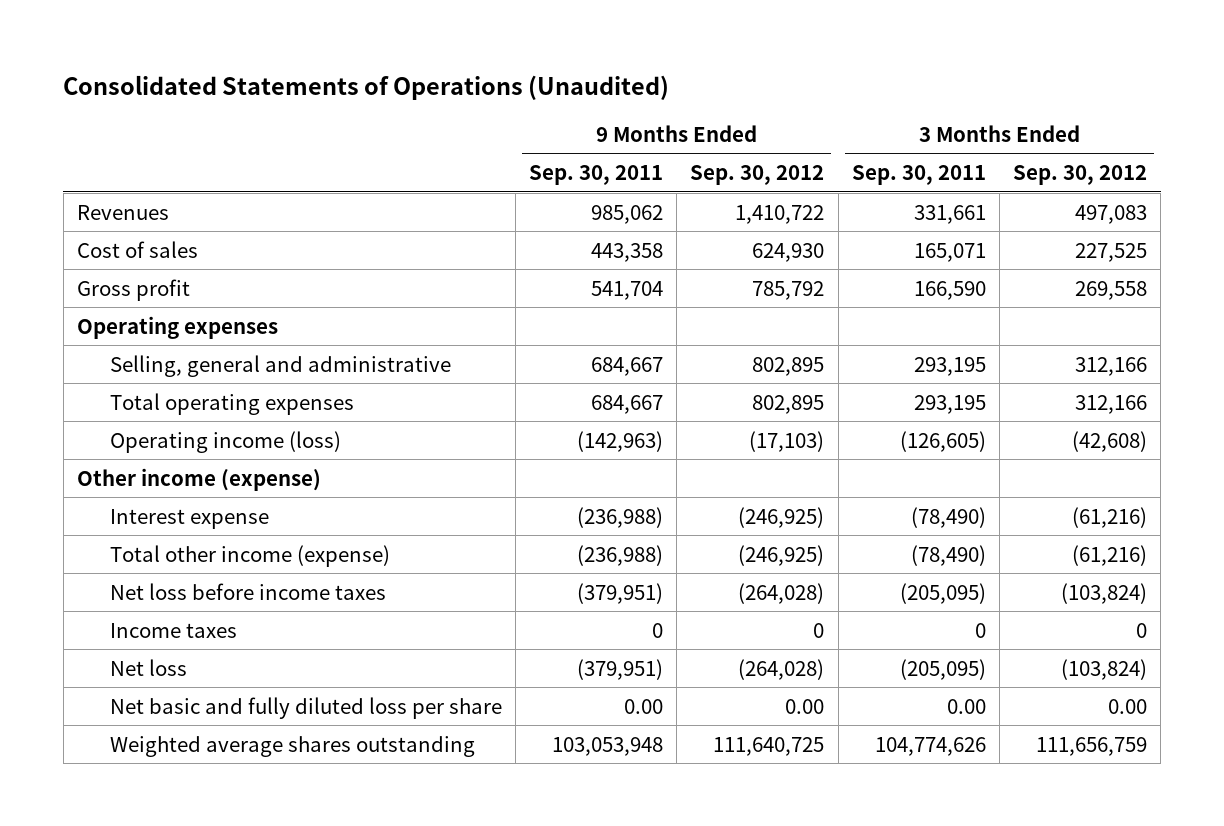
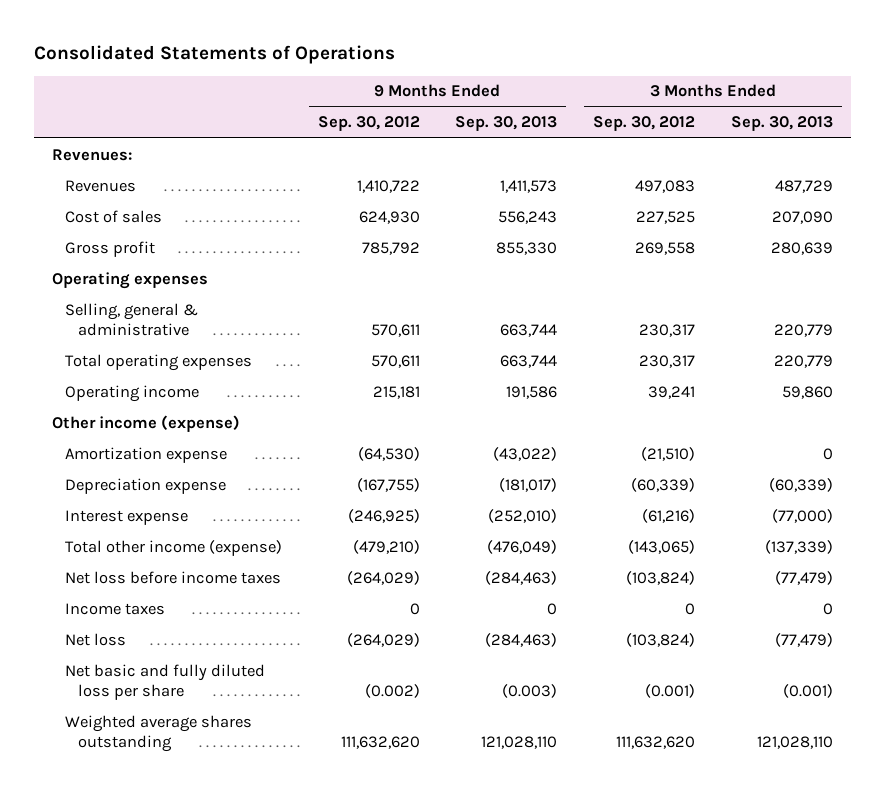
- Consolidated Statements of Operations (Unaudited)
+ Consolidated Statements of Operations
- | 9 Months Ended Sep. 30, 2011 | 9 Months Ended Sep. 30, 2012 | 3 Months Ended Sep. 30, 2011 | 3 Months Ended Sep. 30, 2012
+ | 9 Months Ended Sep. 30, 2012 | 9 Months Ended Sep. 30, 2013 | 3 Months Ended Sep. 30, 2012 | 3 Months Ended Sep. 30, 2013
+ Revenues:
- Selling, general and administrative | 684,667 | 802,895 | 293,195 | 312,166
- Total operating expenses | 684,667 | 802,895 | 293,195 | 312,166
- Operating income (loss) | (142,963) | (17,103) | (126,605) | (42,608)
+ Selling, general & administrative | 570,611 | 663,744 | 230,317 | 220,779
+ Total operating expenses | 570,611 | 663,744 | 230,317 | 220,779
+ Operating income | 215,181 | 191,586 | 39,241 | 59,860
+ Amortization expense | (64,530) | (43,022) | (21,510) | 0
+ Depreciation expense | (167,755) | (181,017) | (60,339) | (60,339)
- Total other income (expense) | (236,988) | (246,925) | (78,490) | (61,216)
- Net loss before income taxes | (379,951) | (264,028) | (205,095) | (103,824)
+ Total other income (expense) | (479,210) | (476,049) | (143,065) | (137,339)
+ Net loss before income taxes | (264,029) | (284,463) | (103,824) | (77,479)
- Net loss | (379,951) | (264,028) | (205,095) | (103,824)
- Net basic and fully diluted loss per share | 0.00 | 0.00 | 0.00 | 0.00
- Weighted average shares outstanding | 103,053,948 | 111,640,725 | 104,774,626 | 111,656,759
+ Net loss | (264,029) | (284,463) | (103,824) | (77,479)
+ Net basic and fully diluted loss per share | (0.002) | (0.003) | (0.001) | (0.001)
+ Weighted average shares outstanding | 111,632,620 | 121,028,110 | 111,632,620 | 121,028,110

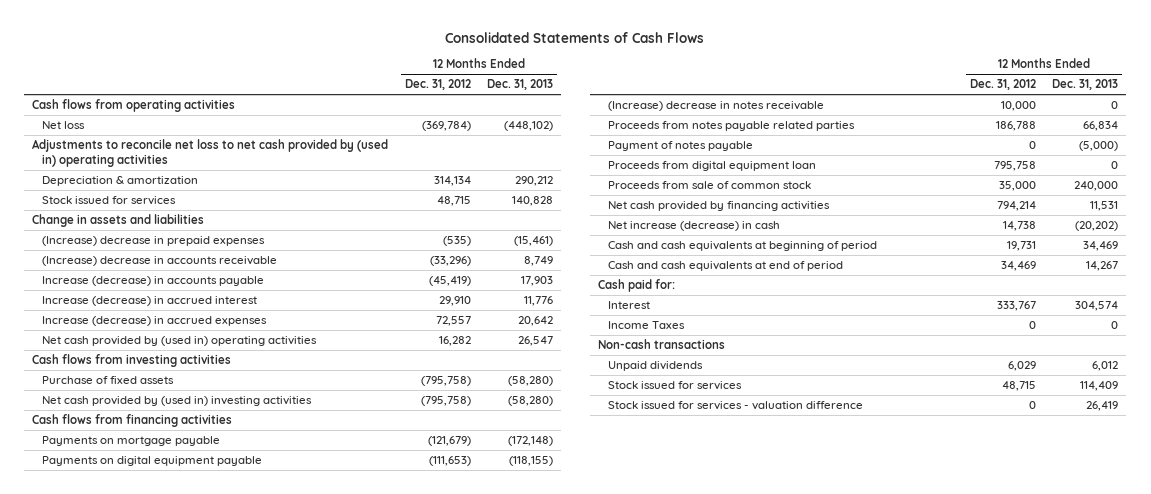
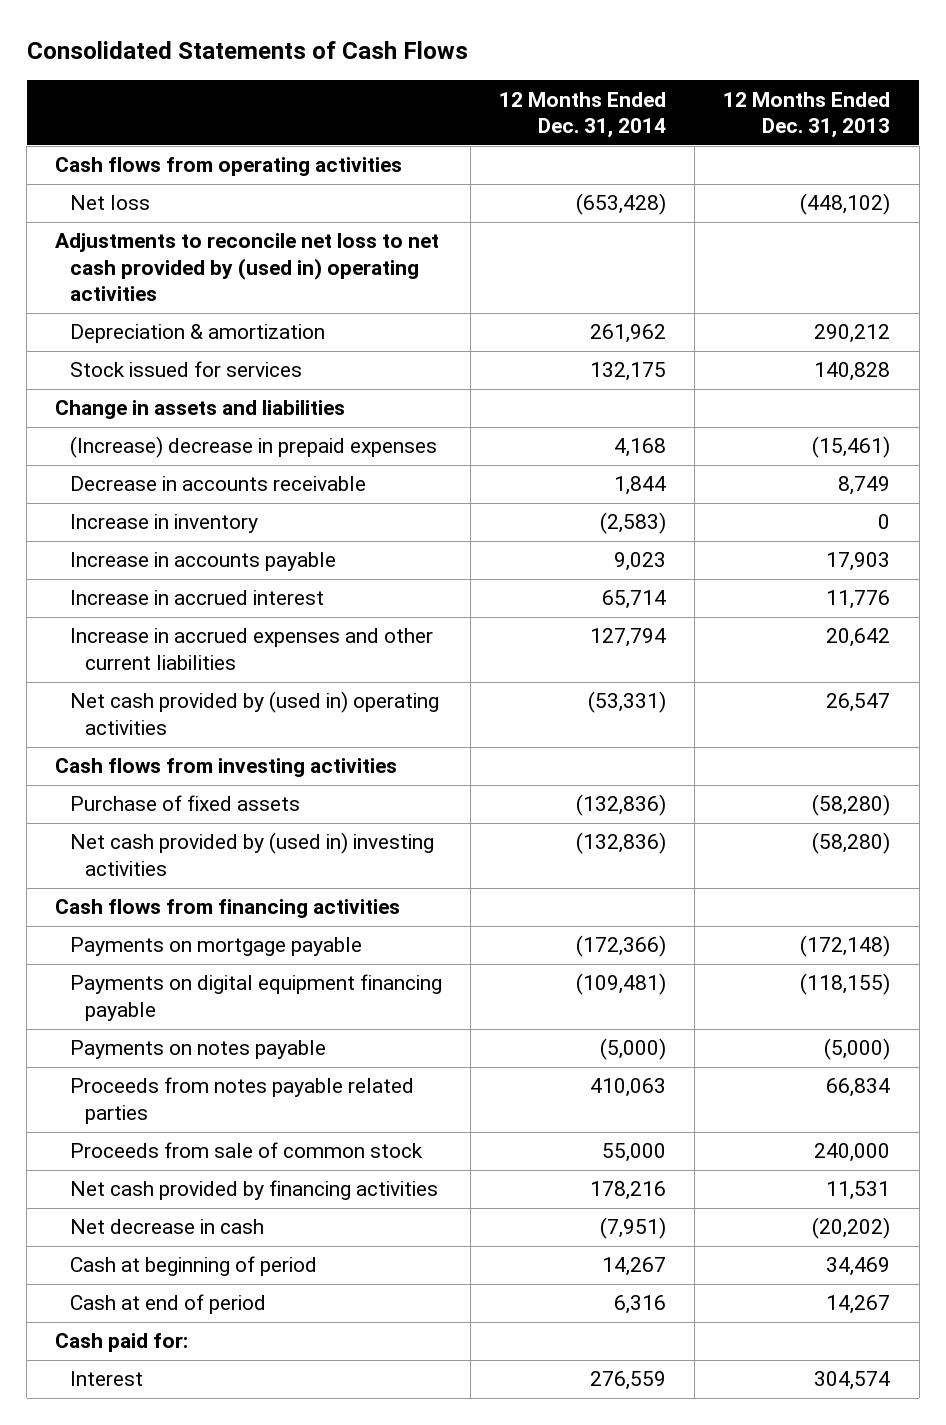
- | 12 Months Ended Dec. 31, 2012 | 12 Months Ended Dec. 31, 2013
+ | 12 Months Ended Dec. 31, 2014 | 12 Months Ended Dec. 31, 2013
- (Increase) decrease in accounts receivable | (33,296) | 8,749
- Increase (decrease) in accounts payable | (45,419) | 17,903
- Increase (decrease) in accrued interest | 29,910 | 11,776
- Increase (decrease) in accrued expenses | 72,557 | 20,642
+ Decrease in accounts receivable | 1,844 | 8,749
+ Increase in inventory | (2,583) | 0
+ Increase in accounts payable | 9,023 | 17,903
+ Increase in accrued interest | 65,714 | 11,776
+ Increase in accrued expenses and other current liabilities | 127,794 | 20,642
- Payments on digital equipment payable | (111,653) | (118,155)
- (Increase) decrease in notes receivable | 10,000 | 0
+ Payments on digital equipment financing payable | (109,481) | (118,155)
+ Payments on notes payable | (5,000) | (5,000)
- Payment of notes payable | 0 | (5,000)
- Proceeds from digital equipment loan | 795,758 | 0
- Net increase (decrease) in cash | 14,738 | (20,202)
- Cash and cash equivalents at beginning of period | 19,731 | 34,469
- Cash and cash equivalents at end of period | 34,469 | 14,267
+ Net decrease in cash | (7,951) | (20,202)
+ Cash at beginning of period | 14,267 | 34,469
+ Cash at end of period | 6,316 | 14,267
- Income Taxes | 0 | 0
- Non-cash transactions
- Unpaid dividends | 6,029 | 6,012
- Stock issued for services | 48,715 | 114,409
- Stock issued for services - valuation difference | 0 | 26,419

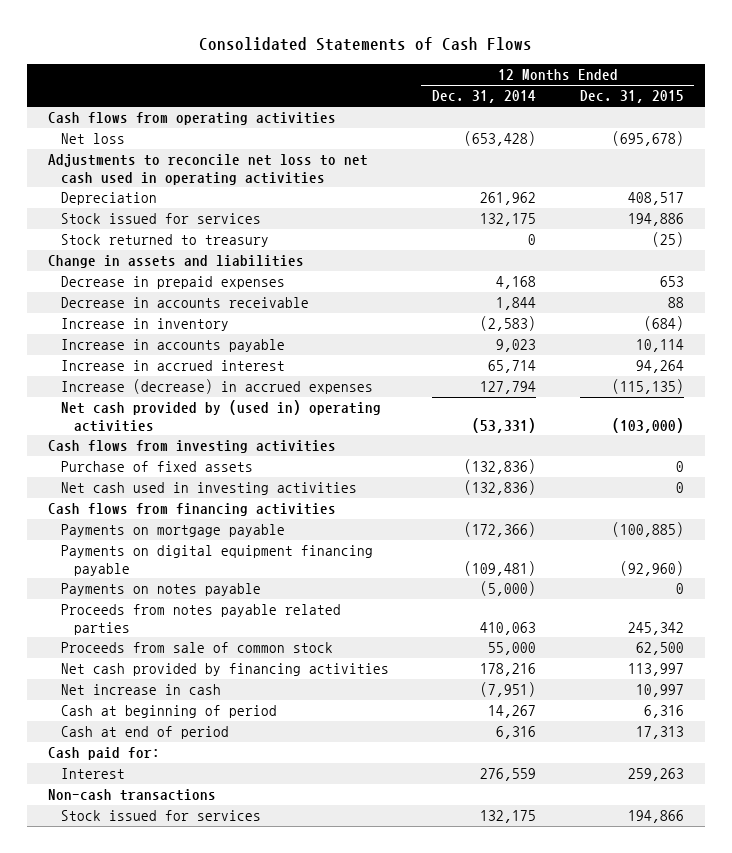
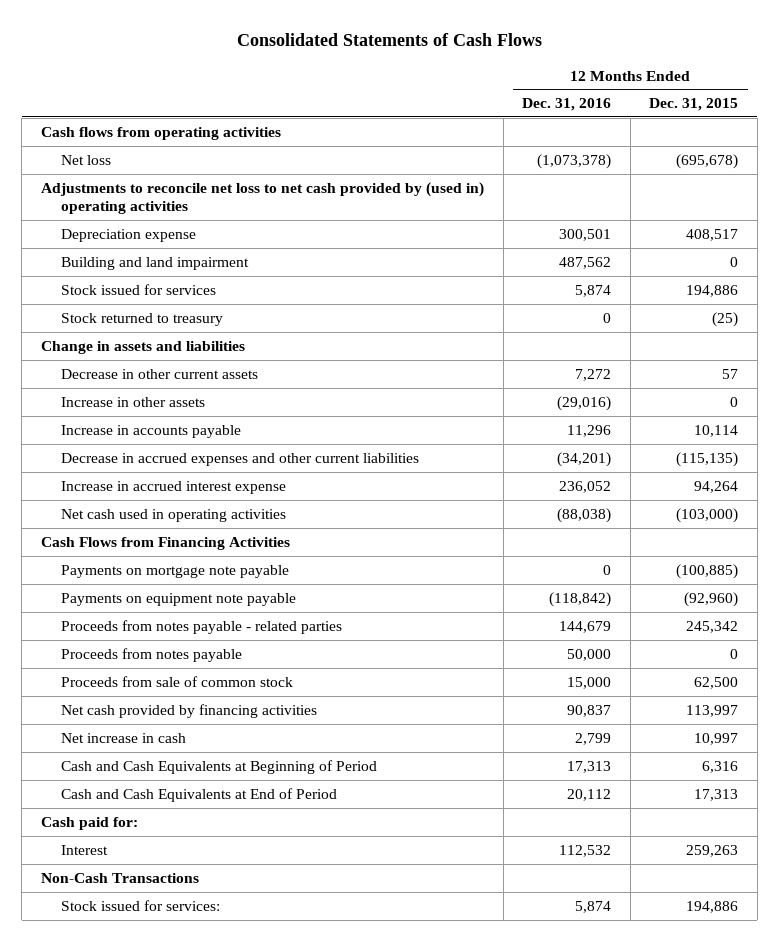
- | 12 Months Ended Dec. 31, 2014 | 12 Months Ended Dec. 31, 2015
+ | 12 Months Ended Dec. 31, 2016 | 12 Months Ended Dec. 31, 2015
- Adjustments to reconcile net loss to net cash used in operating activities
- Depreciation | 261,962 | 408,517
+ Adjustments to reconcile net loss to net cash provided by (used in) operating activities
+ Depreciation expense | 300,501 | 408,517
+ Building and land impairment | 487,562 | 0
- Decrease in prepaid expenses | 4,168 | 653
- Decrease in accounts receivable | 1,844 | 88
- Increase in inventory | (2,583) | (684)
+ Decrease in other current assets | 7,272 | 57
+ Increase in other assets | (29,016) | 0
- Increase in accrued interest | 65,714 | 94,264
- Increase (decrease) in accrued expenses | 127,794 | (115,135)
- Net cash provided by (used in) operating activities | (53,331) | (103,000)
- Cash flows from investing activities
- Purchase of fixed assets | (132,836) | 0
- Net cash used in investing activities | (132,836) | 0
- Cash flows from financing activities
- Payments on mortgage payable | (172,366) | (100,885)
- Payments on digital equipment financing payable | (109,481) | (92,960)
- Payments on notes payable | (5,000) | 0
- Proceeds from notes payable related parties | 410,063 | 245,342
+ Decrease in accrued expenses and other current liabilities | (34,201) | (115,135)
+ Increase in accrued interest expense | 236,052 | 94,264
+ Net cash used in operating activities | (88,038) | (103,000)
+ Cash Flows from Financing Activities
+ Payments on mortgage note payable | 0 | (100,885)
+ Payments on equipment note payable | (118,842) | (92,960)
+ Proceeds from notes payable - related parties | 144,679 | 245,342
+ Proceeds from notes payable | 50,000 | 0
- Cash at beginning of period | 14,267 | 6,316
- Cash at end of period | 6,316 | 17,313
+ Cash and Cash Equivalents at Beginning of Period | 17,313 | 6,316
+ Cash and Cash Equivalents at End of Period | 20,112 | 17,313
- Non-cash transactions
- Stock issued for services | 132,175 | 194,866
+ Non-Cash Transactions
+ Stock issued for services: | 5,874 | 194,886

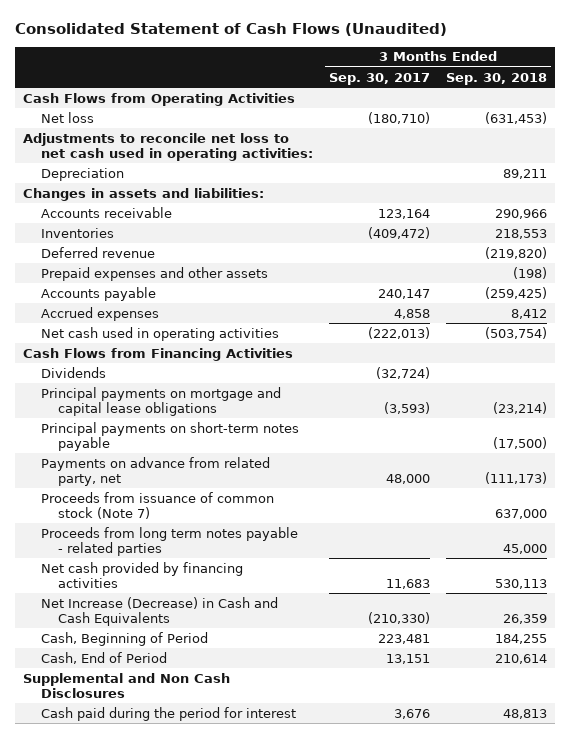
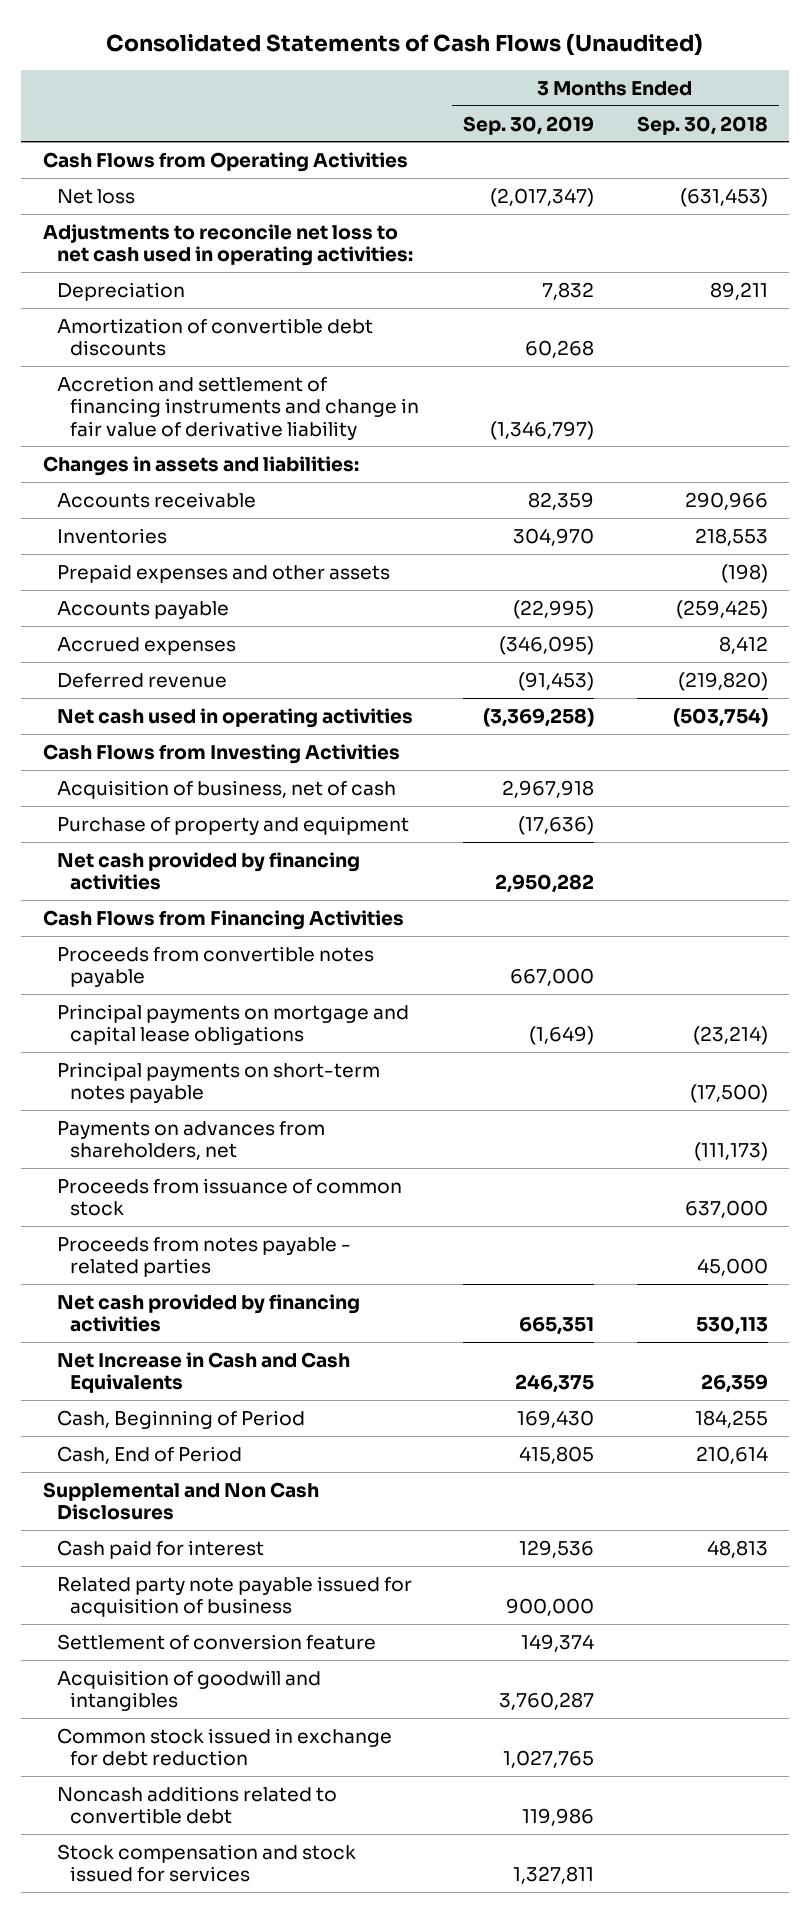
- Consolidated Statement of Cash Flows (Unaudited)
+ Consolidated Statements of Cash Flows (Unaudited)
- | 3 Months Ended Sep. 30, 2017 | 3 Months Ended Sep. 30, 2018
+ | 3 Months Ended Sep. 30, 2019 | 3 Months Ended Sep. 30, 2018
+ Amortization of convertible debt discounts | 60,268 |
+ Accretion and settlement of financing instruments and change in fair value of derivative liability | (1,346,797) |
moved down: Deferred revenue | (91,453) | (219,820)
+ Cash Flows from Investing Activities
+ Acquisition of business, net of cash | 2,967,918 |
+ Purchase of property and equipment | (17,636) |
+ Net cash provided by financing activities | 2,950,282 |
- Dividends | (32,724) |
+ Proceeds from convertible notes payable | 667,000 |
- Payments on advance from related party, net | 48,000 | (111,173)
- Proceeds from issuance of common stock (Note 7) | | 637,000
- Proceeds from long term notes payable - related parties | | 45,000
+ Payments on advances from shareholders, net | | (111,173)
+ Proceeds from issuance of common stock | | 637,000
+ Proceeds from notes payable - related parties | | 45,000
- Net Increase (Decrease) in Cash and Cash Equivalents | (210,330) | 26,359
+ Net Increase in Cash and Cash Equivalents | 246,375 | 26,359
- Cash paid during the period for interest | 3,676 | 48,813
+ Cash paid for interest | 129,536 | 48,813
+ Related party note payable issued for acquisition of business | 900,000 |
+ Settlement of conversion feature | 149,374 |
+ Acquisition of goodwill and intangibles | 3,760,287 |
+ Common stock issued in exchange for debt reduction | 1,027,765 |
+ Noncash additions related to convertible debt | 119,986 |
+ Stock compensation and stock issued for services | 1,327,811 |

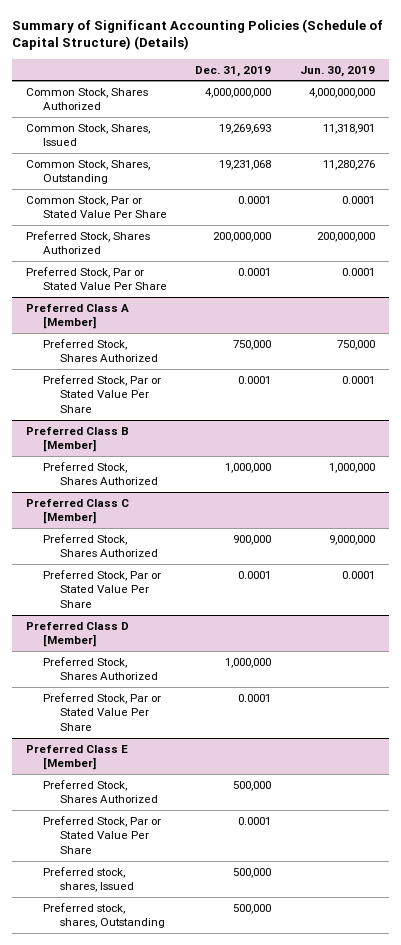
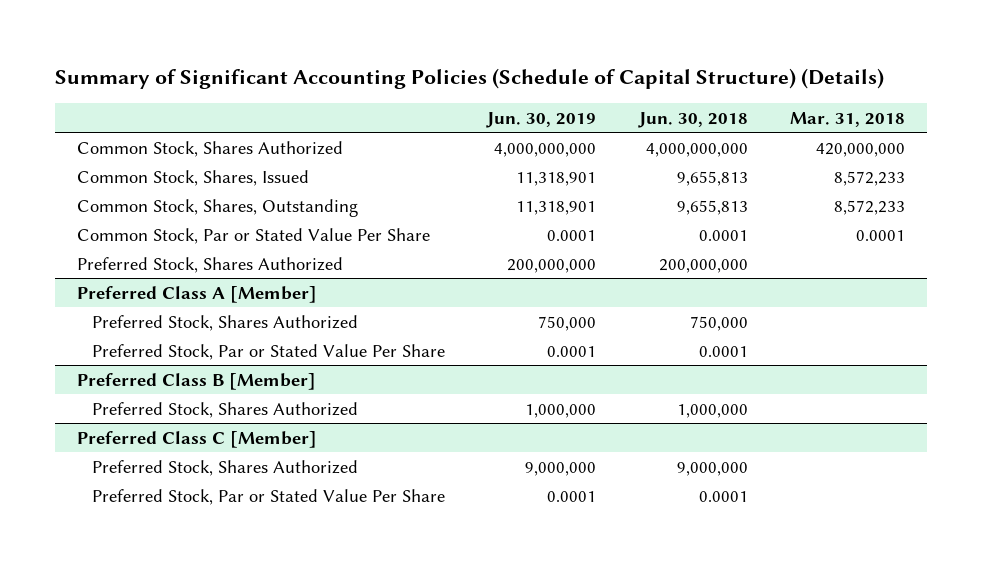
- | Dec. 31, 2019 | Jun. 30, 2019
+ | Jun. 30, 2019 | Jun. 30, 2018 | Mar. 31, 2018
- Common Stock, Shares, Outstanding | 19,231,068 | 11,280,276
+ Common Stock, Shares, Outstanding | 11,318,901 | 9,655,813 | 8,572,233
- Preferred Stock, Par or Stated Value Per Share | 0.0001 | 0.0001
- Preferred Class D [Member]
- Preferred Stock, Shares Authorized | 1,000,000 |
- Preferred Stock, Par or Stated Value Per Share | 0.0001 |
- Preferred Class E [Member]
- Preferred Stock, Shares Authorized | 500,000 |
- Preferred Stock, Par or Stated Value Per Share | 0.0001 |
- Preferred stock, shares, Issued | 500,000 |
- Preferred stock, shares, Outstanding | 500,000 |

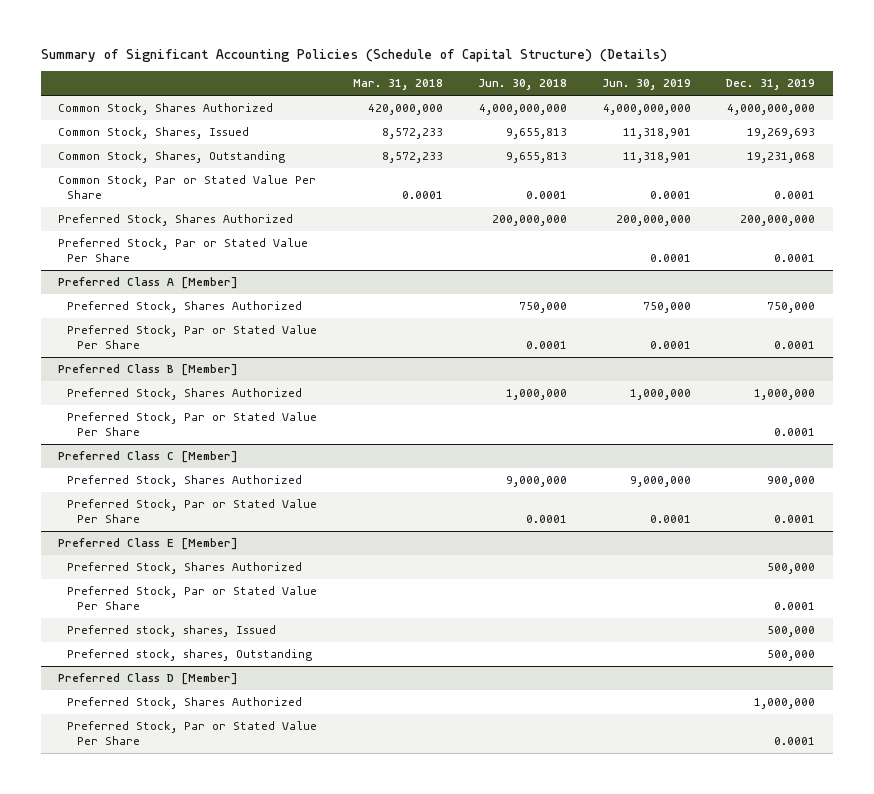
- | Jun. 30, 2019 | Jun. 30, 2018 | Mar. 31, 2018
+ | Mar. 31, 2018 | Jun. 30, 2018 | Jun. 30, 2019 | Dec. 31, 2019
+ Preferred Stock, Par or Stated Value Per Share | | | 0.0001 | 0.0001
@ Preferred Class B [Member]
+ Preferred Stock, Par or Stated Value Per Share | | | | 0.0001
+ Preferred Class E [Member]
+ Preferred Stock, Shares Authorized | | | | 500,000
+ Preferred Stock, Par or Stated Value Per Share | | | | 0.0001
+ Preferred stock, shares, Issued | | | | 500,000
+ Preferred stock, shares, Outstanding | | | | 500,000
+ Preferred Class D [Member]
+ Preferred Stock, Shares Authorized | | | | 1,000,000
+ Preferred Stock, Par or Stated Value Per Share | | | | 0.0001

